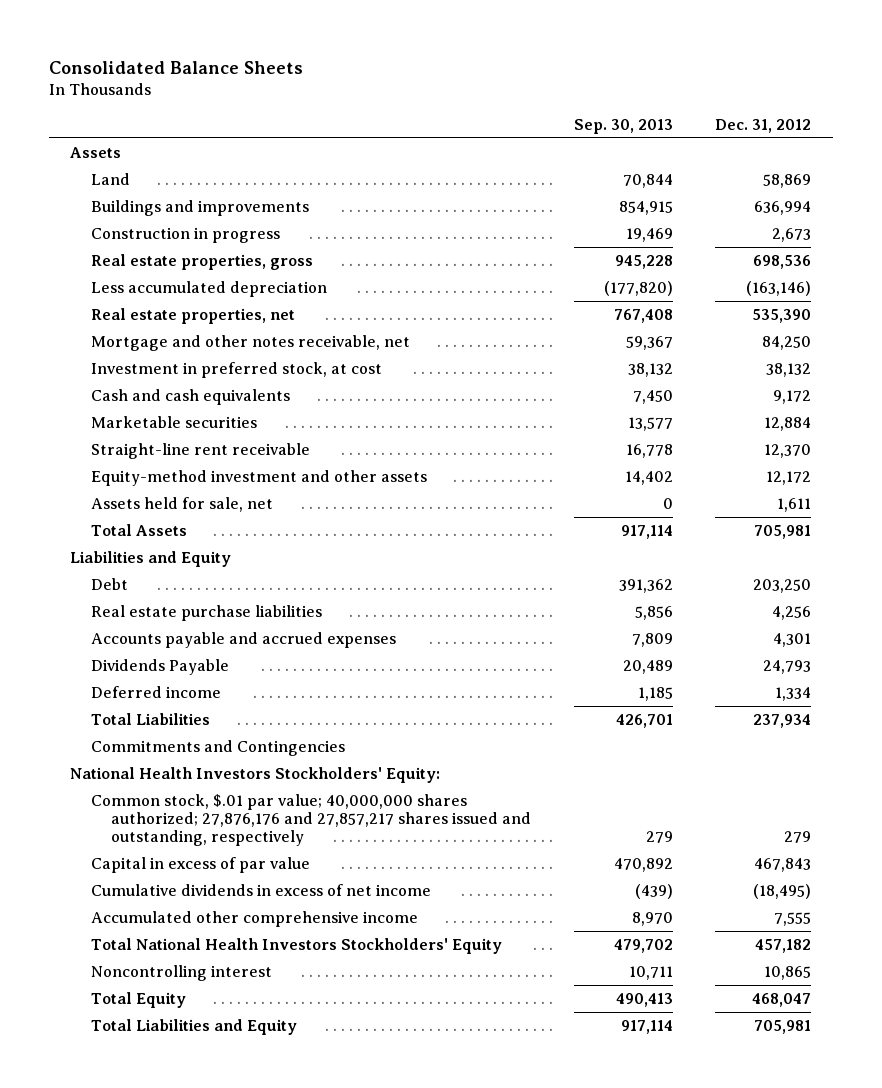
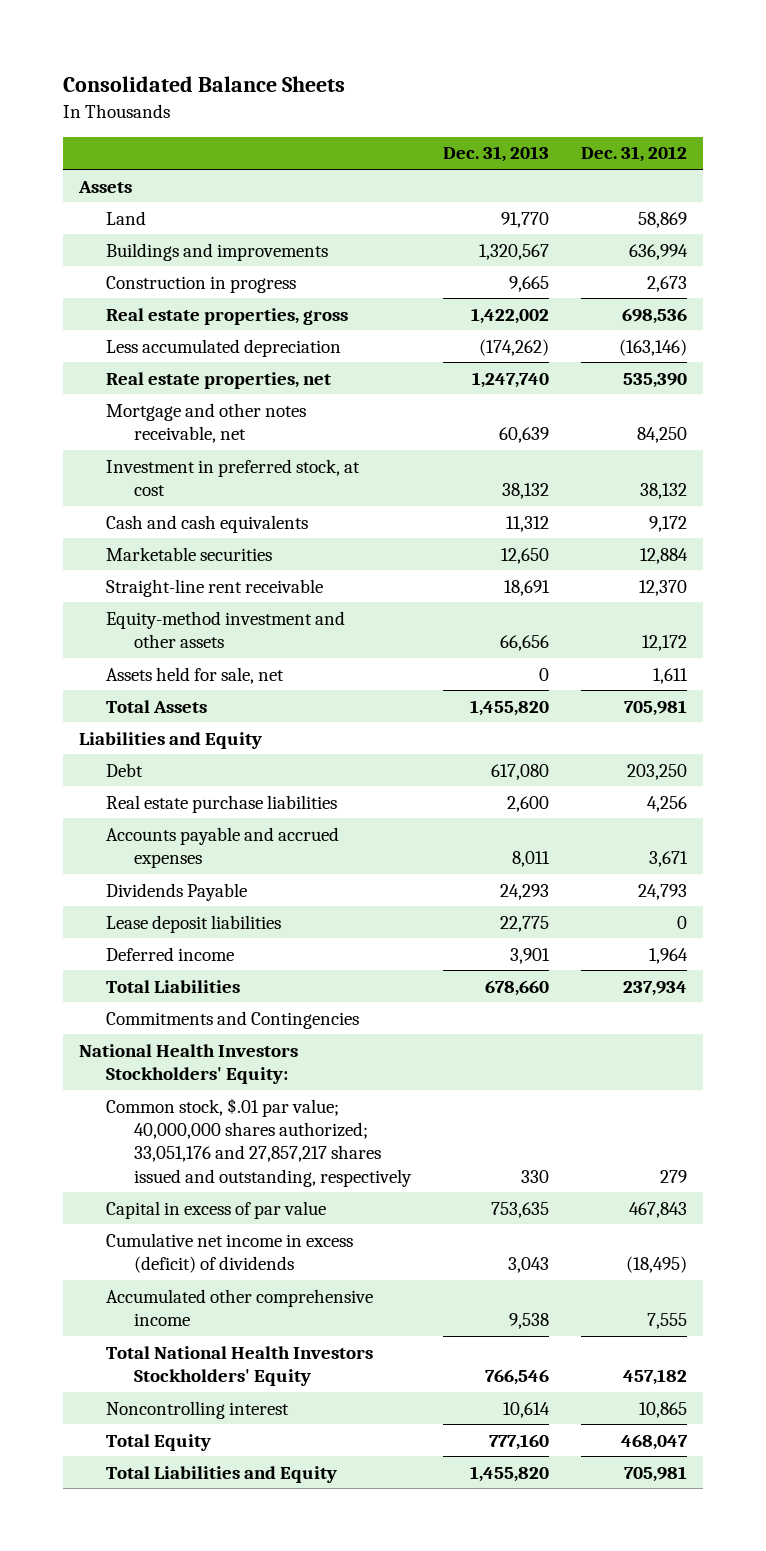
- | Sep. 30, 2013 | Dec. 31, 2012
+ | Dec. 31, 2013 | Dec. 31, 2012
- Accounts payable and accrued expenses | 7,809 | 4,301
+ Accounts payable and accrued expenses | 8,011 | 3,671
- Deferred income | 1,185 | 1,334
+ Lease deposit liabilities | 22,775 | 0
+ Deferred income | 3,901 | 1,964
- Common stock, $.01 par value; 40,000,000 shares authorized; 27,876,176 and 27,857,217 shares issued and outstanding, respectively | 279 | 279
+ Common stock, $.01 par value; 40,000,000 shares authorized; 33,051,176 and 27,857,217 shares issued and outstanding, respectively | 330 | 279
- Cumulative dividends in excess of net income | (439) | (18,495)
+ Cumulative net income in excess (deficit) of dividends | 3,043 | (18,495)

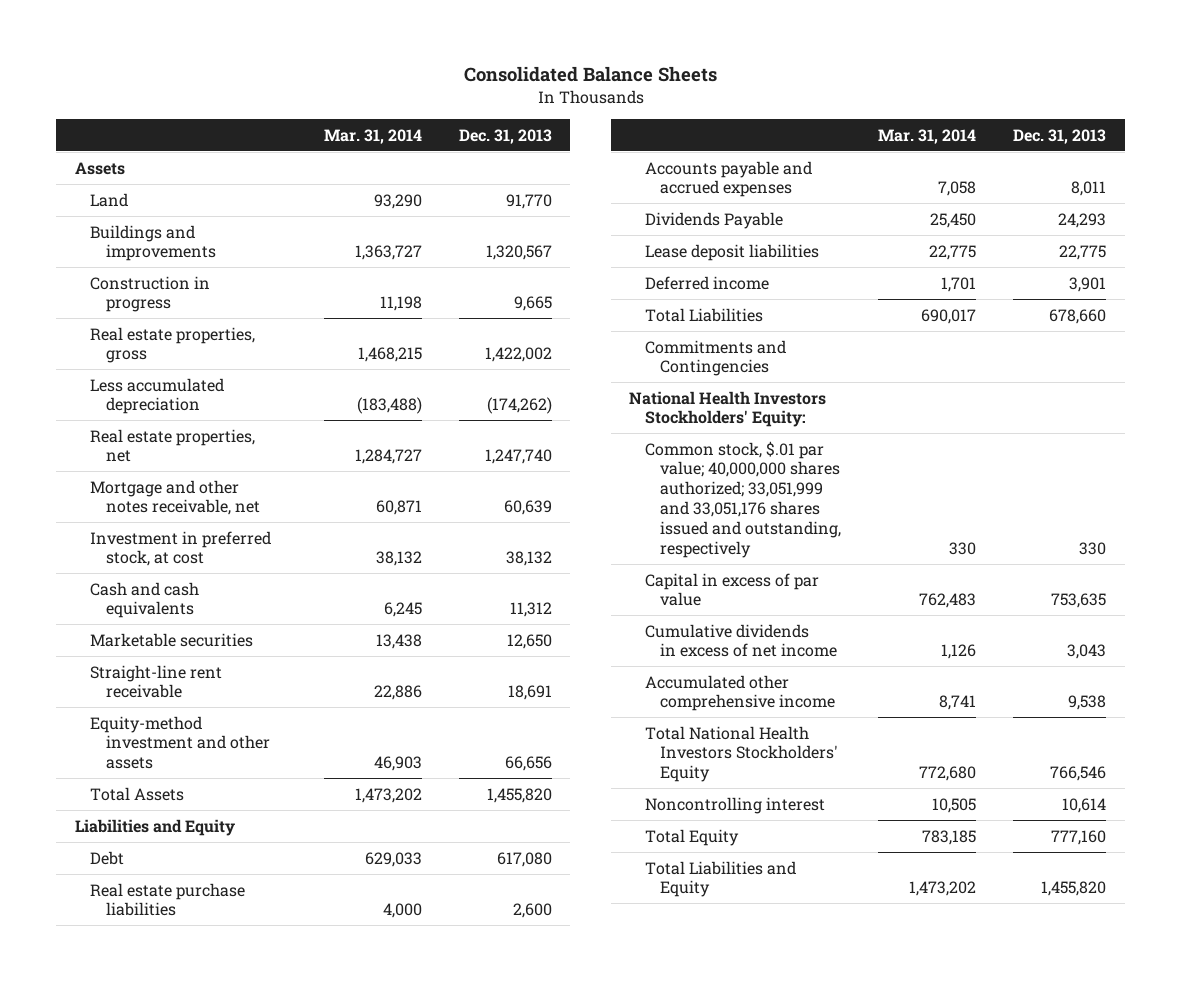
- | Dec. 31, 2013 | Dec. 31, 2012
+ | Mar. 31, 2014 | Dec. 31, 2013
- Assets held for sale, net | 0 | 1,611
- Common stock, $.01 par value; 40,000,000 shares authorized; 33,051,176 and 27,857,217 shares issued and outstanding, respectively | 330 | 279
+ Common stock, $.01 par value; 40,000,000 shares authorized; 33,051,999 and 33,051,176 shares issued and outstanding, respectively | 330 | 330
- Cumulative net income in excess (deficit) of dividends | 3,043 | (18,495)
+ Cumulative dividends in excess of net income | 1,126 | 3,043

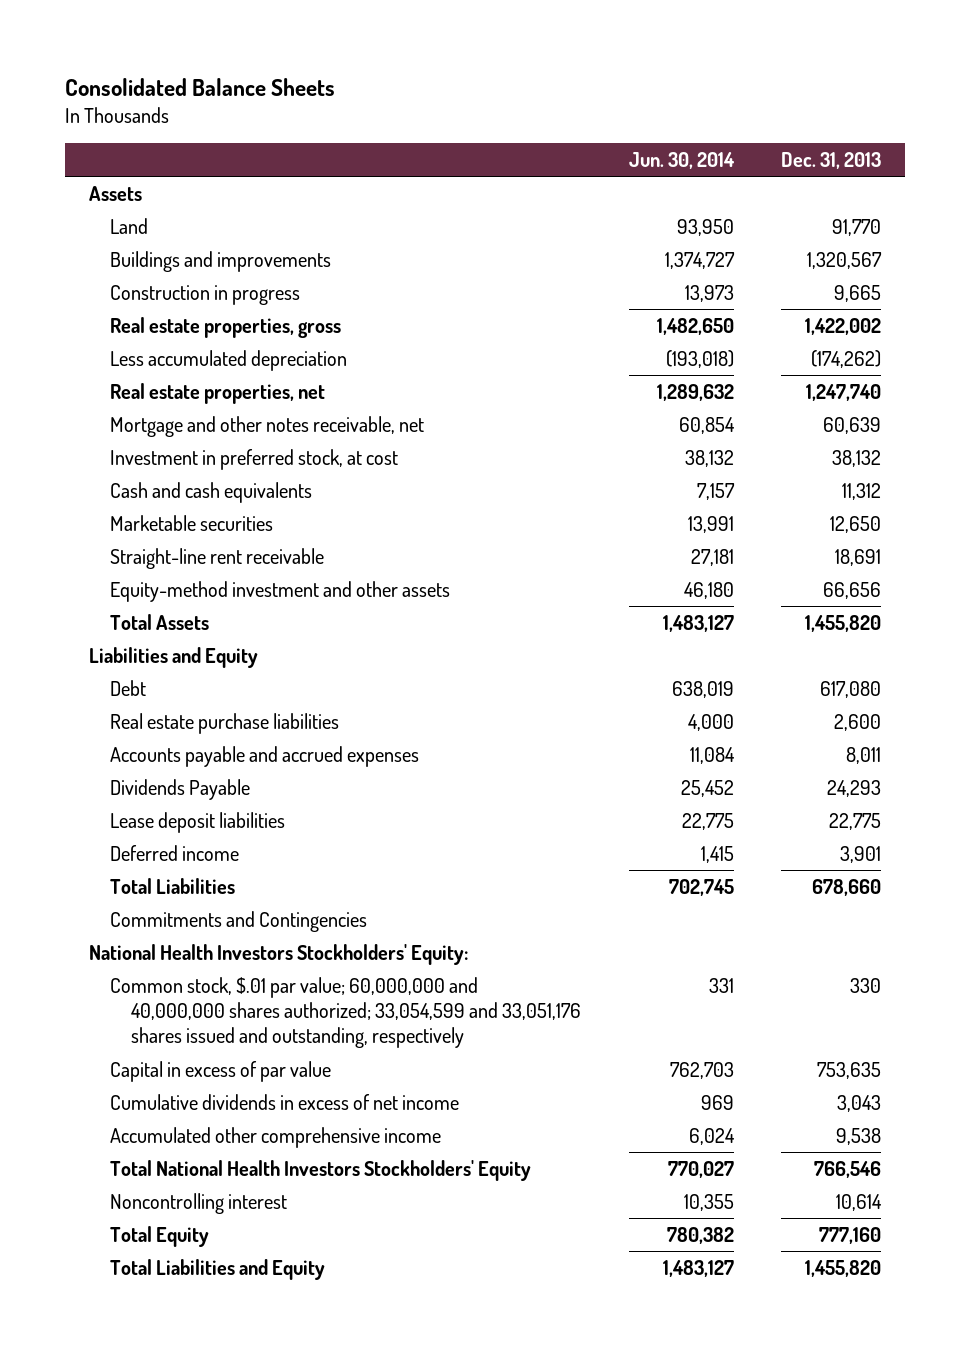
- | Mar. 31, 2014 | Dec. 31, 2013
+ | Jun. 30, 2014 | Dec. 31, 2013
- Common stock, $.01 par value; 40,000,000 shares authorized; 33,051,999 and 33,051,176 shares issued and outstanding, respectively | 330 | 330
+ Common stock, $.01 par value; 60,000,000 and 40,000,000 shares authorized; 33,054,599 and 33,051,176 shares issued and outstanding, respectively | 331 | 330

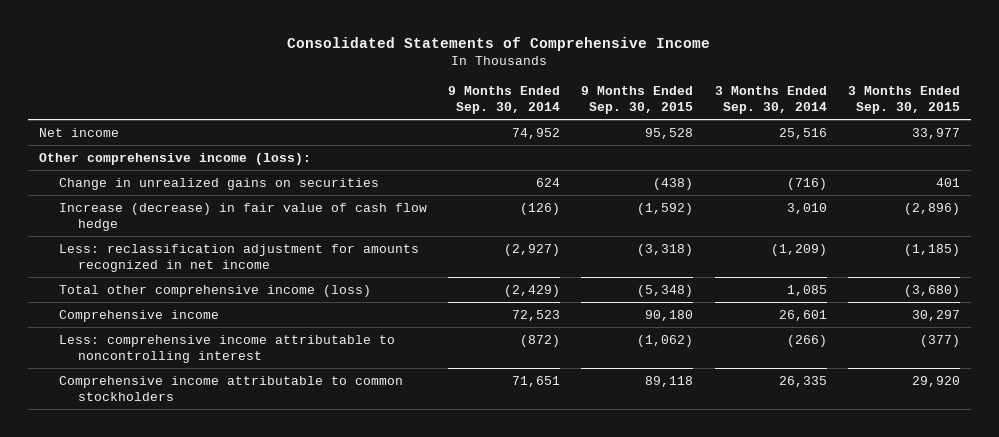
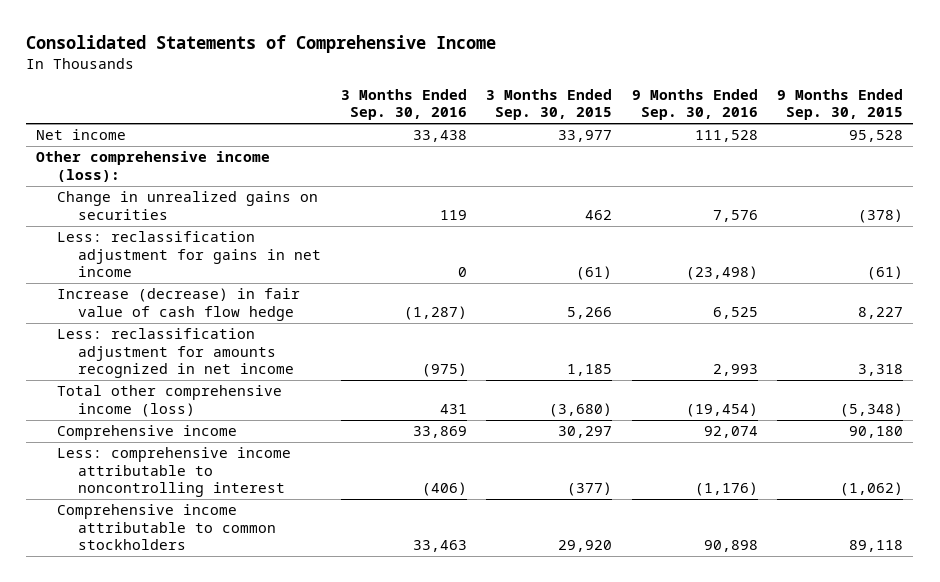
- | 9 Months Ended Sep. 30, 2014 | 9 Months Ended Sep. 30, 2015 | 3 Months Ended Sep. 30, 2014 | 3 Months Ended Sep. 30, 2015
+ | 3 Months Ended Sep. 30, 2016 | 3 Months Ended Sep. 30, 2015 | 9 Months Ended Sep. 30, 2016 | 9 Months Ended Sep. 30, 2015
- Change in unrealized gains on securities | 624 | (438) | (716) | 401
- Increase (decrease) in fair value of cash flow hedge | (126) | (1,592) | 3,010 | (2,896)
- Less: reclassification adjustment for amounts recognized in net income | (2,927) | (3,318) | (1,209) | (1,185)
+ Change in unrealized gains on securities | 119 | 462 | 7,576 | (378)
+ Less: reclassification adjustment for gains in net income | 0 | (61) | (23,498) | (61)
+ Increase (decrease) in fair value of cash flow hedge | (1,287) | 5,266 | 6,525 | 8,227
+ Less: reclassification adjustment for amounts recognized in net income | (975) | 1,185 | 2,993 | 3,318

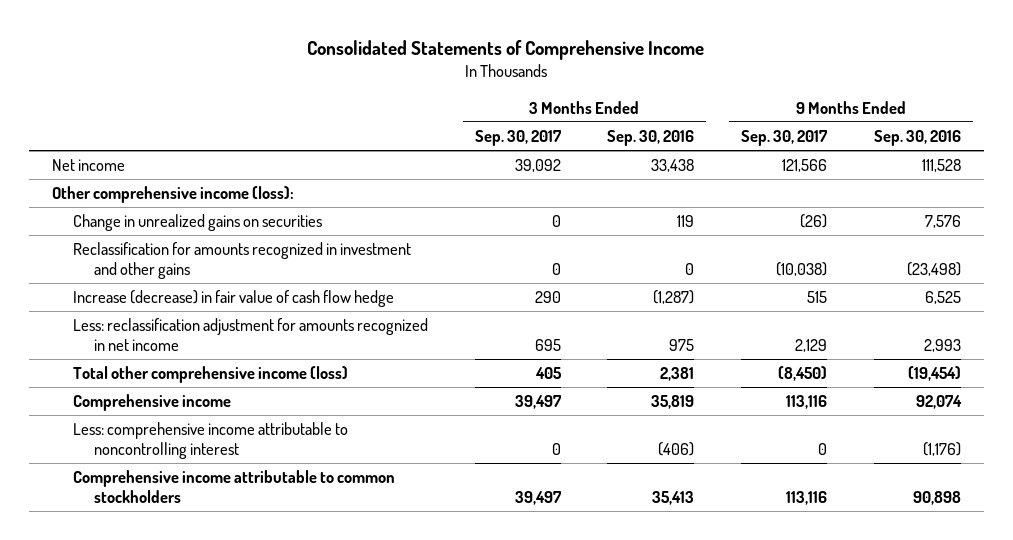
- | 3 Months Ended Sep. 30, 2016 | 3 Months Ended Sep. 30, 2015 | 9 Months Ended Sep. 30, 2016 | 9 Months Ended Sep. 30, 2015
+ | 3 Months Ended Sep. 30, 2017 | 3 Months Ended Sep. 30, 2016 | 9 Months Ended Sep. 30, 2017 | 9 Months Ended Sep. 30, 2016
- Less: reclassification adjustment for gains in net income | 0 | (61) | (23,498) | (61)
+ Reclassification for amounts recognized in investment and other gains | 0 | 0 | (10,038) | (23,498)
- Less: reclassification adjustment for amounts recognized in net income | (975) | 1,185 | 2,993 | 3,318
- Total other comprehensive income (loss) | 431 | (3,680) | (19,454) | (5,348)
- Comprehensive income | 33,869 | 30,297 | 92,074 | 90,180
+ Less: reclassification adjustment for amounts recognized in net income | 695 | 975 | 2,129 | 2,993
+ Total other comprehensive income (loss) | 405 | 2,381 | (8,450) | (19,454)
+ Comprehensive income | 39,497 | 35,819 | 113,116 | 92,074
- Comprehensive income attributable to common stockholders | 33,463 | 29,920 | 90,898 | 89,118
+ Comprehensive income attributable to common stockholders | 39,497 | 35,413 | 113,116 | 90,898

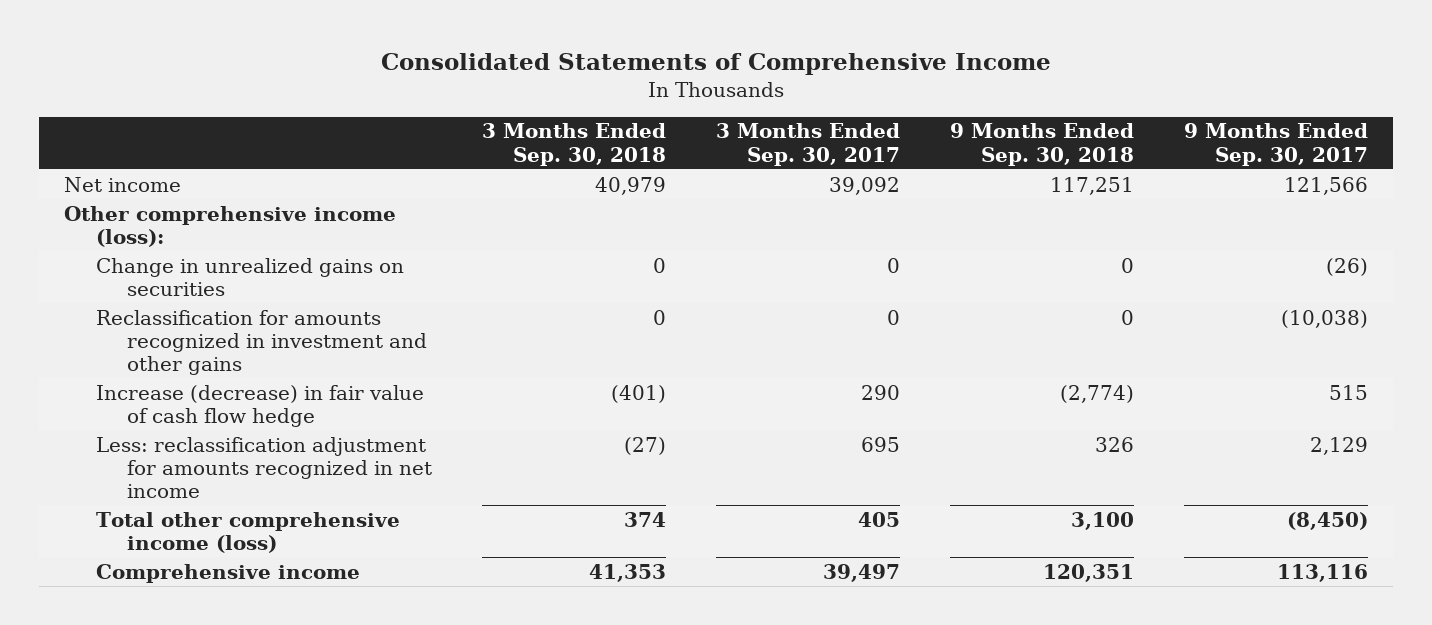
- | 3 Months Ended Sep. 30, 2017 | 3 Months Ended Sep. 30, 2016 | 9 Months Ended Sep. 30, 2017 | 9 Months Ended Sep. 30, 2016
+ | 3 Months Ended Sep. 30, 2018 | 3 Months Ended Sep. 30, 2017 | 9 Months Ended Sep. 30, 2018 | 9 Months Ended Sep. 30, 2017
- Less: comprehensive income attributable to noncontrolling interest | 0 | (406) | 0 | (1,176)
- Comprehensive income attributable to common stockholders | 39,497 | 35,413 | 113,116 | 90,898

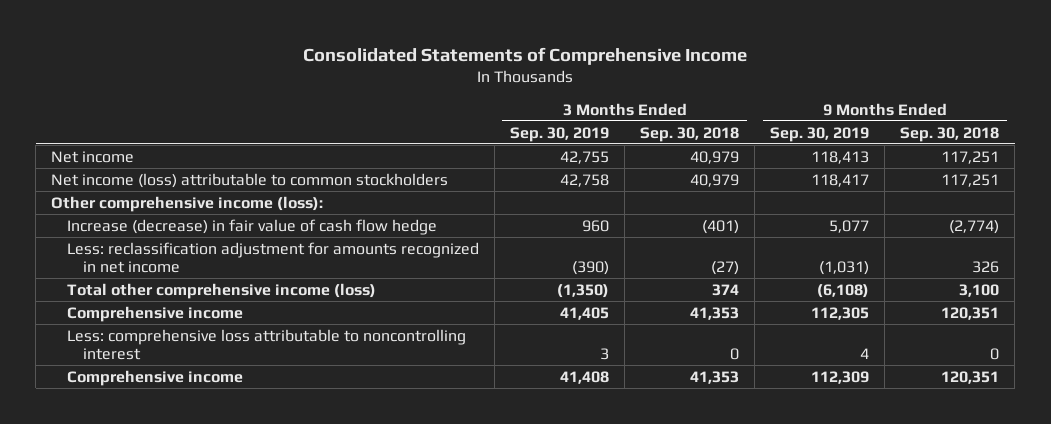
- | 3 Months Ended Sep. 30, 2018 | 3 Months Ended Sep. 30, 2017 | 9 Months Ended Sep. 30, 2018 | 9 Months Ended Sep. 30, 2017
+ | 3 Months Ended Sep. 30, 2019 | 3 Months Ended Sep. 30, 2018 | 9 Months Ended Sep. 30, 2019 | 9 Months Ended Sep. 30, 2018
+ Net income (loss) attributable to common stockholders | 42,758 | 40,979 | 118,417 | 117,251
- Change in unrealized gains on securities | 0 | 0 | 0 | (26)
- Reclassification for amounts recognized in investment and other gains | 0 | 0 | 0 | (10,038)
+ Less: comprehensive loss attributable to noncontrolling interest | 3 | 0 | 4 | 0
+ Comprehensive income | 41,408 | 41,353 | 112,309 | 120,351

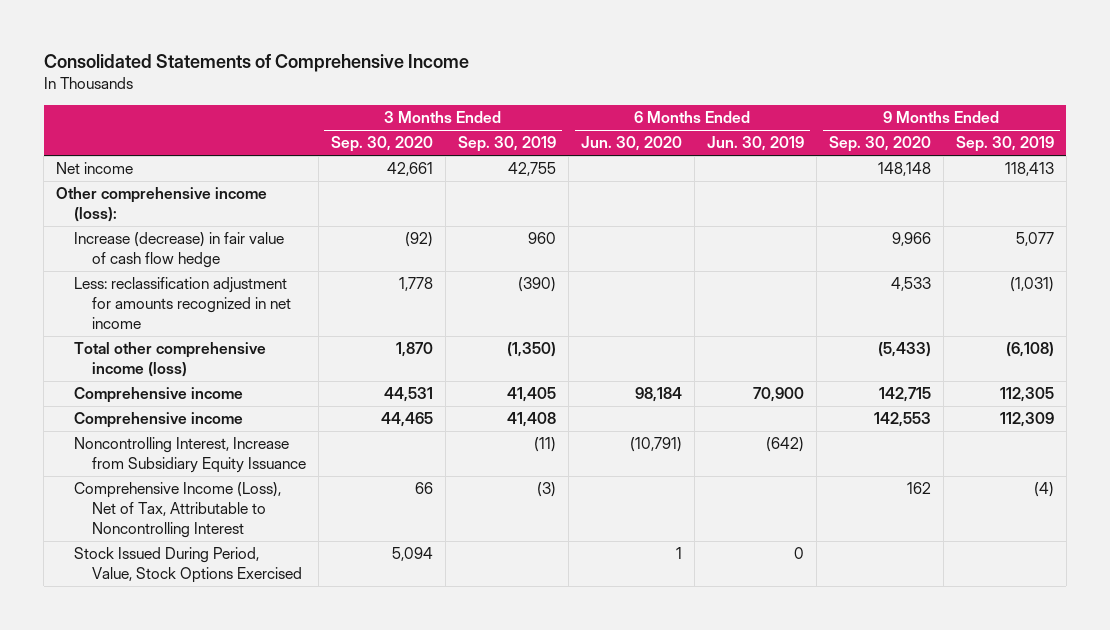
- | 3 Months Ended Sep. 30, 2019 | 3 Months Ended Sep. 30, 2018 | 9 Months Ended Sep. 30, 2019 | 9 Months Ended Sep. 30, 2018
+ | 3 Months Ended Sep. 30, 2020 | 3 Months Ended Sep. 30, 2019 | 6 Months Ended Jun. 30, 2020 | 6 Months Ended Jun. 30, 2019 | 9 Months Ended Sep. 30, 2020 | 9 Months Ended Sep. 30, 2019
- Net income (loss) attributable to common stockholders | 42,758 | 40,979 | 118,417 | 117,251
- Less: comprehensive loss attributable to noncontrolling interest | 3 | 0 | 4 | 0
+ Noncontrolling Interest, Increase from Subsidiary Equity Issuance | | (11) | (10,791) | (642) | |
+ Comprehensive Income (Loss), Net of Tax, Attributable to Noncontrolling Interest | 66 | (3) | | | 162 | (4)
+ Stock Issued During Period, Value, Stock Options Exercised | 5,094 | | 1 | 0 | |

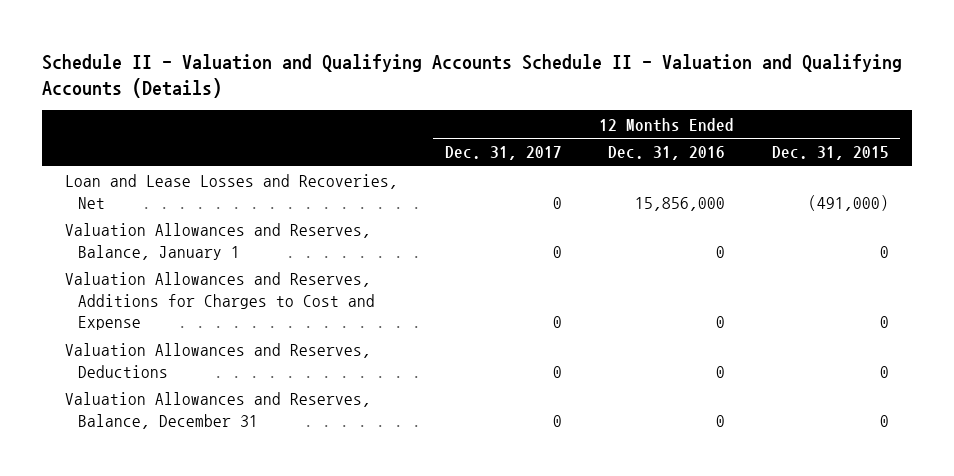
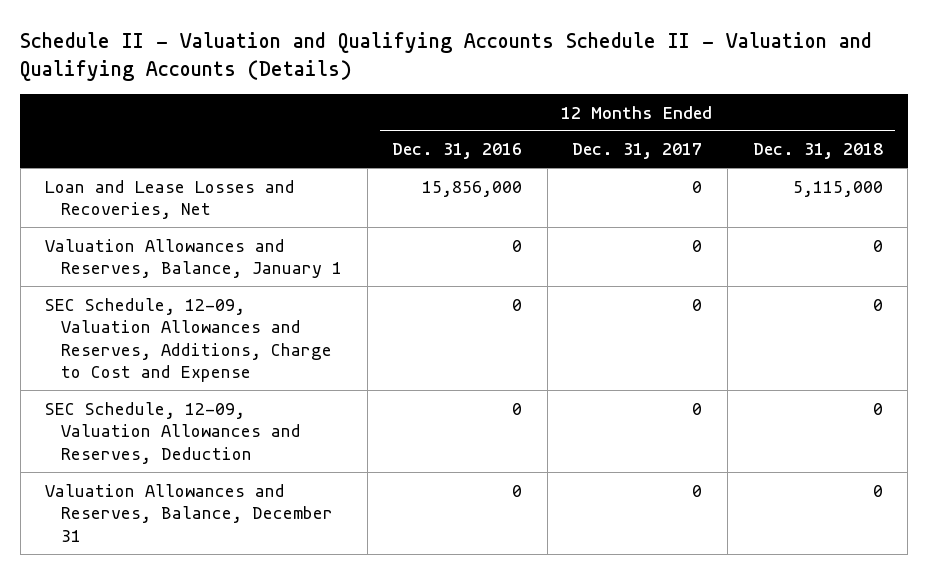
- | 12 Months Ended Dec. 31, 2017 | 12 Months Ended Dec. 31, 2016 | 12 Months Ended Dec. 31, 2015
+ | 12 Months Ended Dec. 31, 2016 | 12 Months Ended Dec. 31, 2017 | 12 Months Ended Dec. 31, 2018
- Valuation Allowances and Reserves, Additions for Charges to Cost and Expense | 0 | 0 | 0
- Valuation Allowances and Reserves, Deductions | 0 | 0 | 0
+ SEC Schedule, 12-09, Valuation Allowances and Reserves, Additions, Charge to Cost and Expense | 0 | 0 | 0
+ SEC Schedule, 12-09, Valuation Allowances and Reserves, Deduction | 0 | 0 | 0

